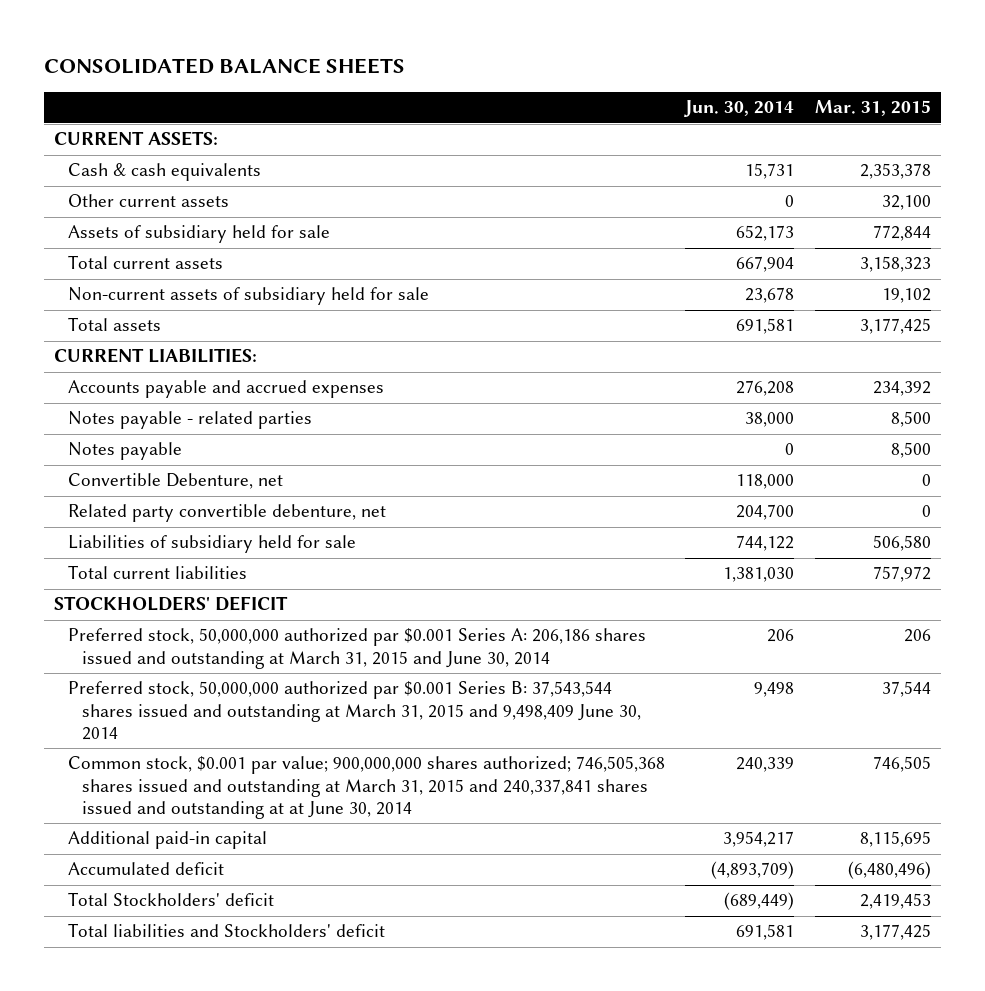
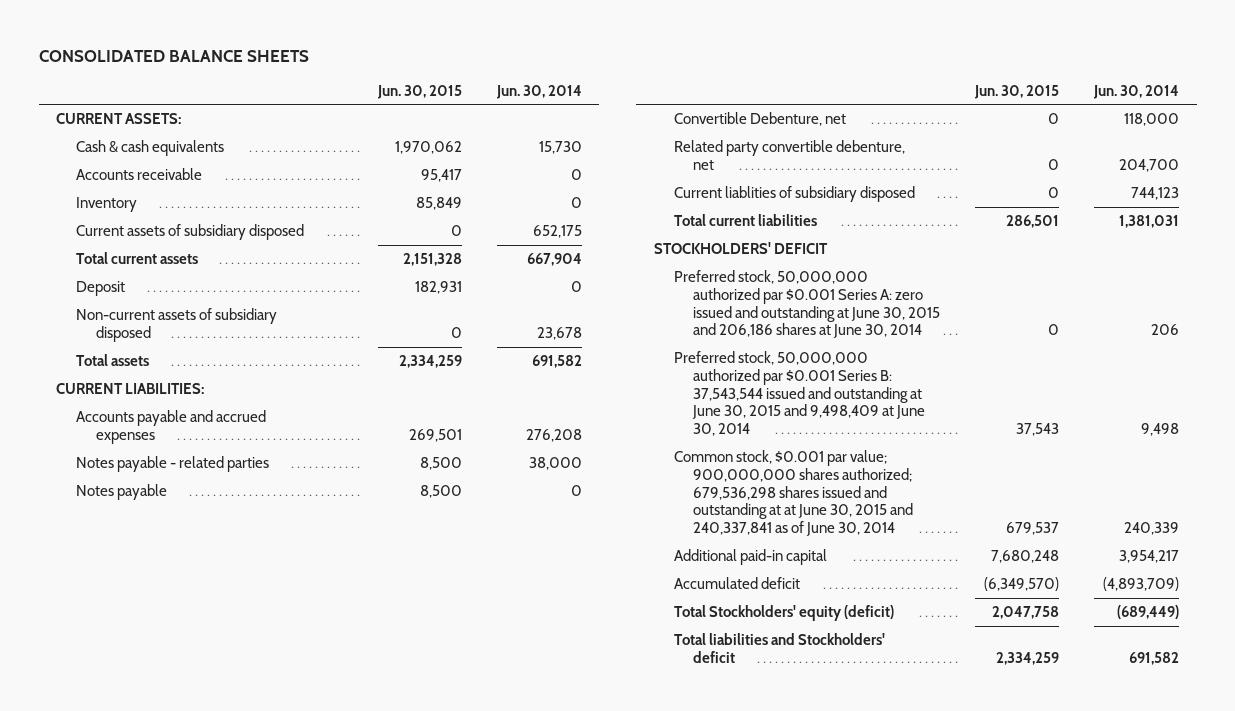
- | Jun. 30, 2014 | Mar. 31, 2015
+ | Jun. 30, 2015 | Jun. 30, 2014
- Cash & cash equivalents | 15,731 | 2,353,378
- Other current assets | 0 | 32,100
- Assets of subsidiary held for sale | 652,173 | 772,844
+ Cash & cash equivalents | 1,970,062 | 15,730
+ Accounts receivable | 95,417 | 0
+ Inventory | 85,849 | 0
+ Current assets of subsidiary disposed | 0 | 652,175
- Non-current assets of subsidiary held for sale | 23,678 | 19,102
- Total assets | 691,581 | 3,177,425
+ Deposit | 182,931 | 0
+ Non-current assets of subsidiary disposed | 0 | 23,678
+ Total assets | 2,334,259 | 691,582
- Liabilities of subsidiary held for sale | 744,122 | 506,580
- Total current liabilities | 1,381,030 | 757,972
+ Current liablities of subsidiary disposed | 0 | 744,123
+ Total current liabilities | 286,501 | 1,381,031
- Preferred stock, 50,000,000 authorized par $0.001 Series A: 206,186 shares issued and outstanding at March 31, 2015 and June 30, 2014 | 206 | 206
- Preferred stock, 50,000,000 authorized par $0.001 Series B: 37,543,544 shares issued and outstanding at March 31, 2015 and 9,498,409 June 30, 2014 | 9,498 | 37,544
- Common stock, $0.001 par value; 900,000,000 shares authorized; 746,505,368 shares issued and outstanding at March 31, 2015 and 240,337,841 shares issued and outstanding at at June 30, 2014 | 240,339 | 746,505
+ Preferred stock, 50,000,000 authorized par $0.001 Series A: zero issued and outstanding at June 30, 2015 and 206,186 shares at June 30, 2014 | 0 | 206
+ Preferred stock, 50,000,000 authorized par $0.001 Series B: 37,543,544 issued and outstanding at June 30, 2015 and 9,498,409 at June 30, 2014 | 37,543 | 9,498
+ Common stock, $0.001 par value; 900,000,000 shares authorized; 679,536,298 shares issued and outstanding at at June 30, 2015 and 240,337,841 as of June 30, 2014 | 679,537 | 240,339
- Total Stockholders' deficit | (689,449) | 2,419,453
- Total liabilities and Stockholders' deficit | 691,581 | 3,177,425
+ Total Stockholders' equity (deficit) | 2,047,758 | (689,449)
+ Total liabilities and Stockholders' deficit | 2,334,259 | 691,582

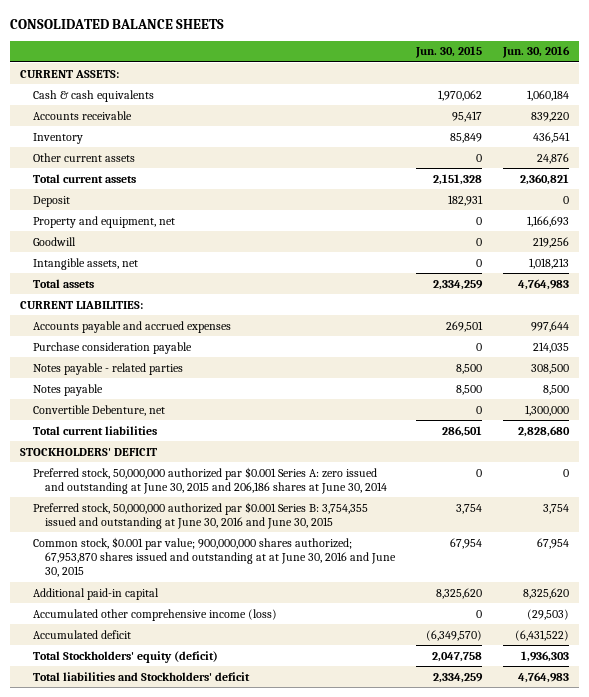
- | Jun. 30, 2015 | Jun. 30, 2014
+ | Jun. 30, 2015 | Jun. 30, 2016
- Current assets of subsidiary disposed | 0 | 652,175
+ Other current assets | 0 | 24,876
- Non-current assets of subsidiary disposed | 0 | 23,678
+ Property and equipment, net | 0 | 1,166,693
+ Goodwill | 0 | 219,256
+ Intangible assets, net | 0 | 1,018,213
+ Purchase consideration payable | 0 | 214,035
- Related party convertible debenture, net | 0 | 204,700
- Current liablities of subsidiary disposed | 0 | 744,123
- Preferred stock, 50,000,000 authorized par $0.001 Series B: 37,543,544 issued and outstanding at June 30, 2015 and 9,498,409 at June 30, 2014 | 37,543 | 9,498
- Common stock, $0.001 par value; 900,000,000 shares authorized; 679,536,298 shares issued and outstanding at at June 30, 2015 and 240,337,841 as of June 30, 2014 | 679,537 | 240,339
- Additional paid-in capital | 7,680,248 | 3,954,217
+ Preferred stock, 50,000,000 authorized par $0.001 Series B: 3,754,355 issued and outstanding at June 30, 2016 and June 30, 2015 | 3,754 | 3,754
+ Common stock, $0.001 par value; 900,000,000 shares authorized; 67,953,870 shares issued and outstanding at at June 30, 2016 and June 30, 2015 | 67,954 | 67,954
+ Additional paid-in capital | 8,325,620 | 8,325,620
+ Accumulated other comprehensive income (loss) | 0 | (29,503)

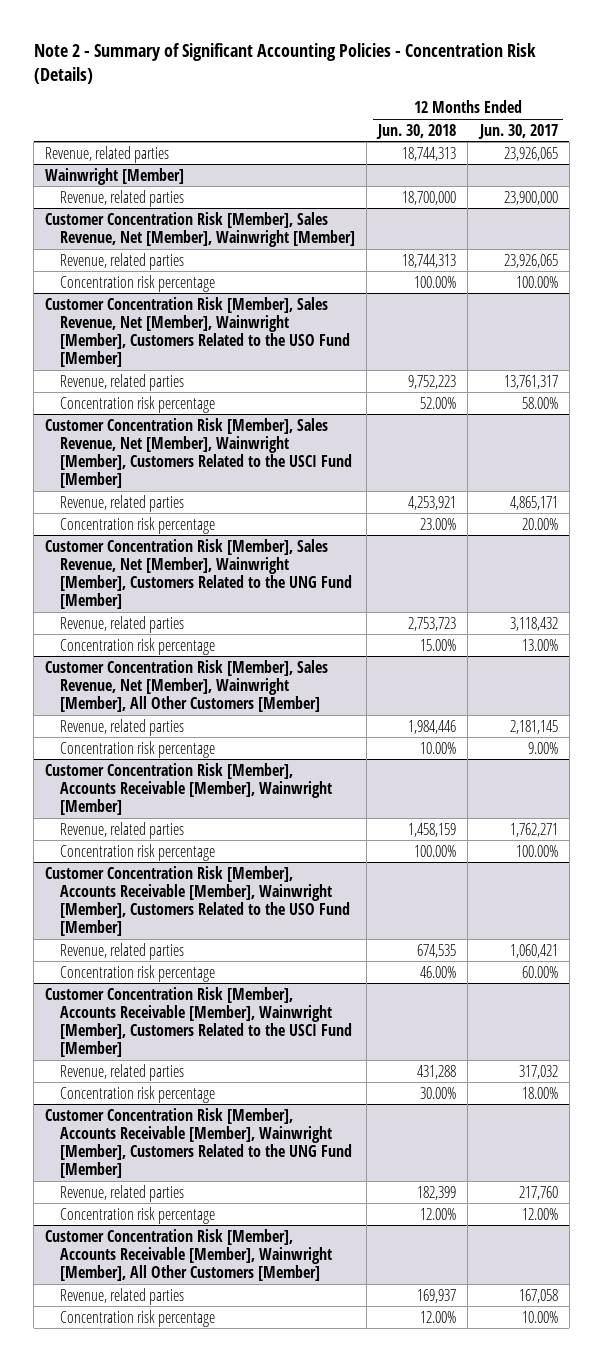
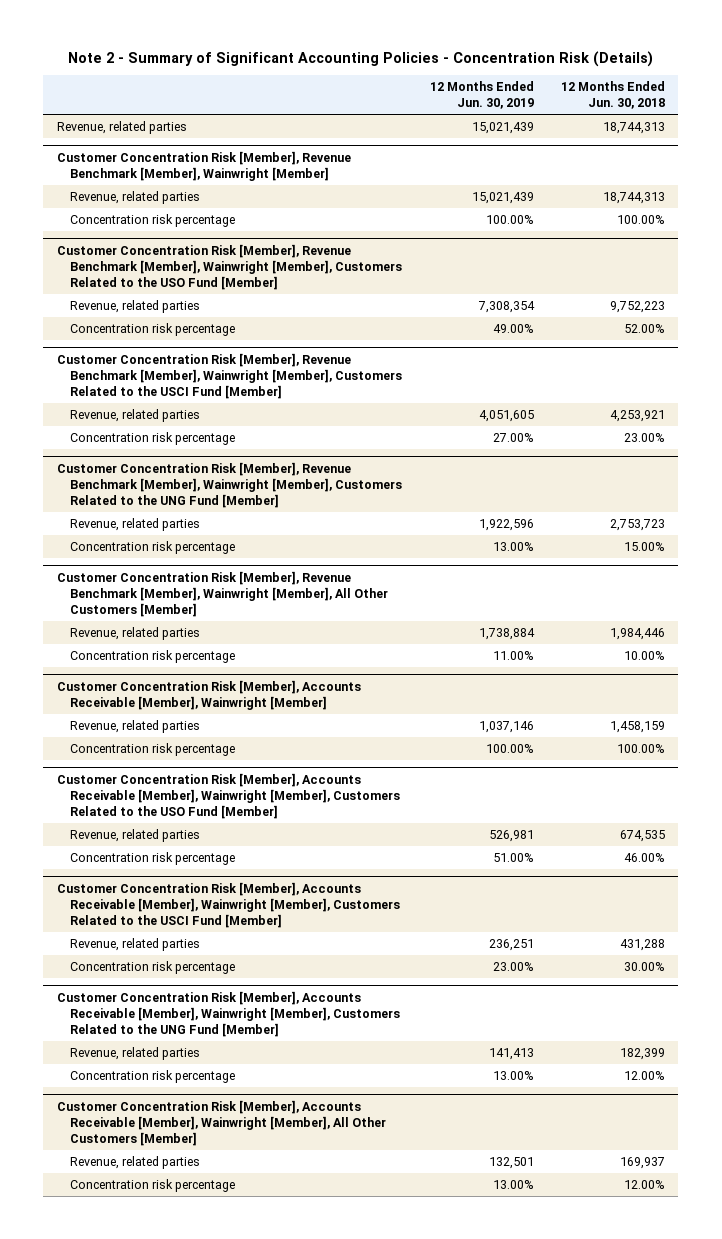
- | 12 Months Ended Jun. 30, 2018 | 12 Months Ended Jun. 30, 2017
+ | 12 Months Ended Jun. 30, 2019 | 12 Months Ended Jun. 30, 2018
- Wainwright [Member]
- Revenue, related parties | 18,700,000 | 23,900,000
- Customer Concentration Risk [Member], Sales Revenue, Net [Member], Wainwright [Member]
+ Customer Concentration Risk [Member], Revenue Benchmark [Member], Wainwright [Member]
- Customer Concentration Risk [Member], Sales Revenue, Net [Member], Wainwright [Member], Customers Related to the USO Fund [Member]
+ Customer Concentration Risk [Member], Revenue Benchmark [Member], Wainwright [Member], Customers Related to the USO Fund [Member]
- Customer Concentration Risk [Member], Sales Revenue, Net [Member], Wainwright [Member], Customers Related to the USCI Fund [Member]
+ Customer Concentration Risk [Member], Revenue Benchmark [Member], Wainwright [Member], Customers Related to the USCI Fund [Member]
- Customer Concentration Risk [Member], Sales Revenue, Net [Member], Wainwright [Member], Customers Related to the UNG Fund [Member]
+ Customer Concentration Risk [Member], Revenue Benchmark [Member], Wainwright [Member], Customers Related to the UNG Fund [Member]
- Customer Concentration Risk [Member], Sales Revenue, Net [Member], Wainwright [Member], All Other Customers [Member]
+ Customer Concentration Risk [Member], Revenue Benchmark [Member], Wainwright [Member], All Other Customers [Member]

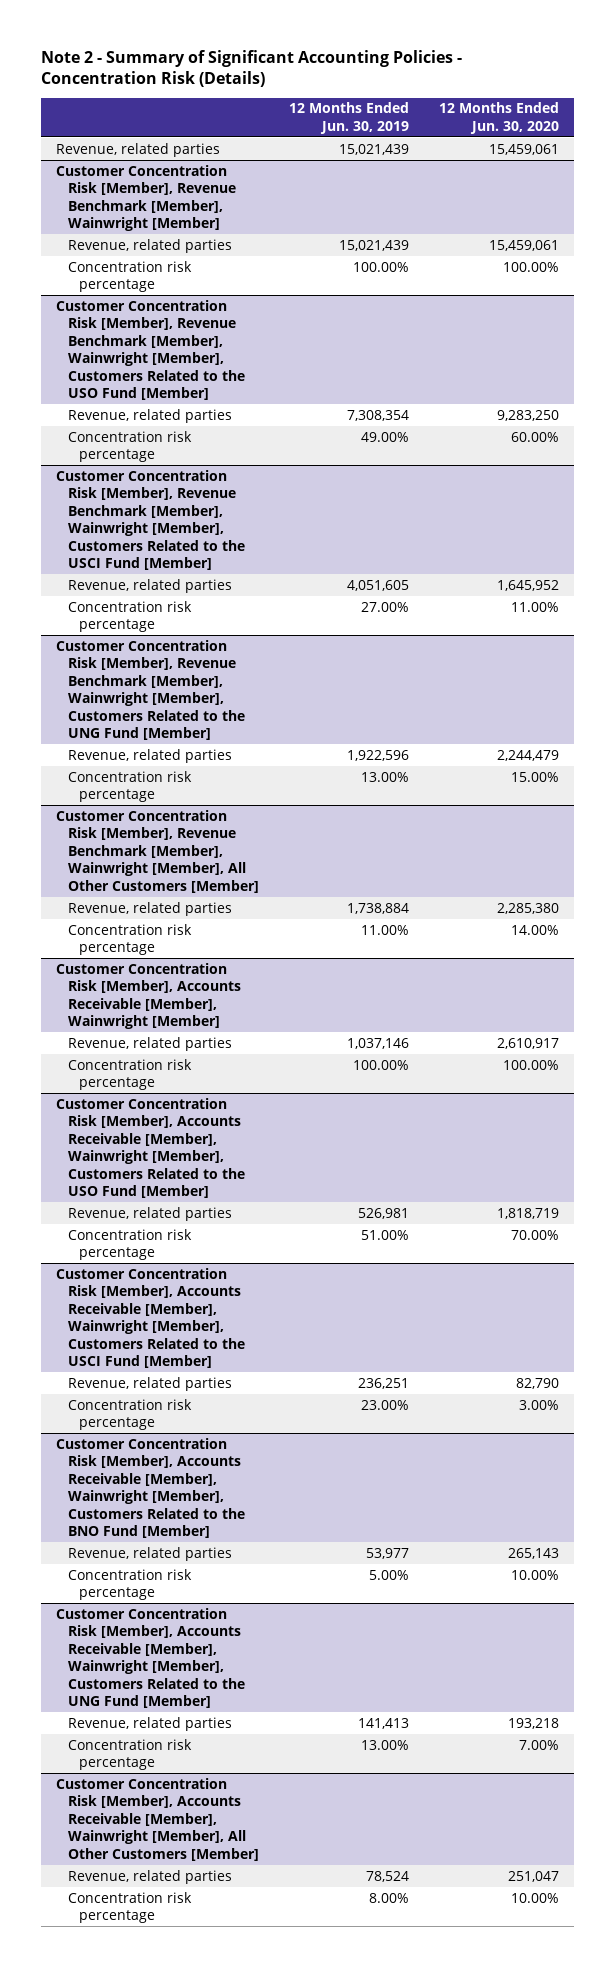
- | 12 Months Ended Jun. 30, 2019 | 12 Months Ended Jun. 30, 2018
+ | 12 Months Ended Jun. 30, 2019 | 12 Months Ended Jun. 30, 2020
+ Customer Concentration Risk [Member], Accounts Receivable [Member], Wainwright [Member], Customers Related to the BNO Fund [Member]
+ Revenue, related parties | 53,977 | 265,143
+ Concentration risk percentage | 5.00% | 10.00%
@ Customer Concentration Risk [Member], Accounts Receivable [Member], Wainwright [Member], All Other Customers [Member]
- Revenue, related parties | 132,501 | 169,937
- Concentration risk percentage | 13.00% | 12.00%
+ Revenue, related parties | 78,524 | 251,047
+ Concentration risk percentage | 8.00% | 10.00%

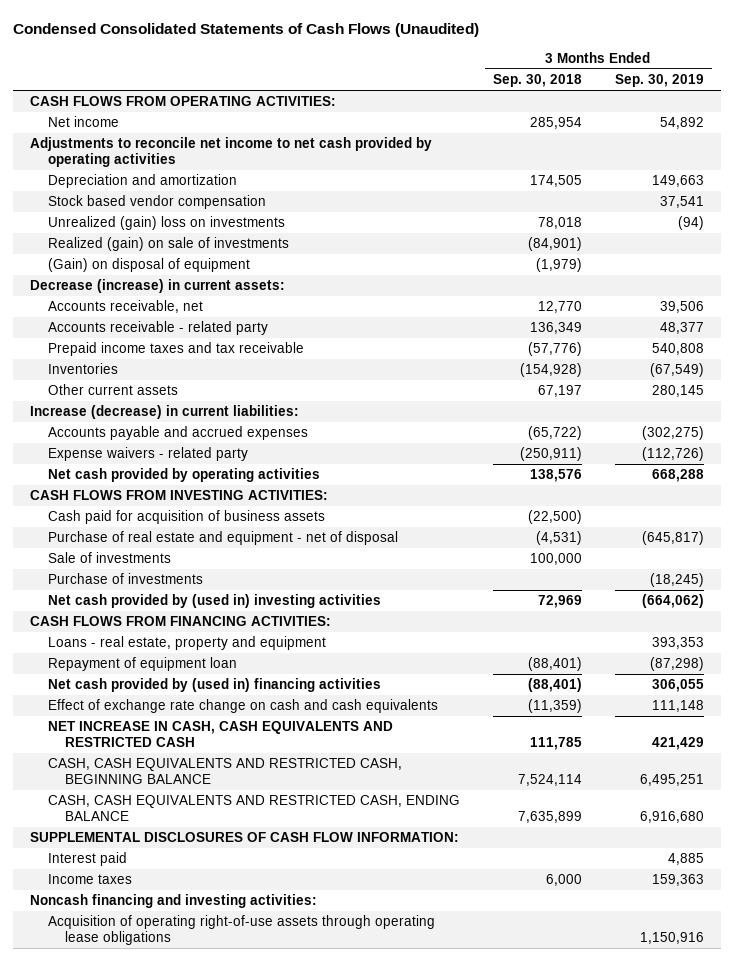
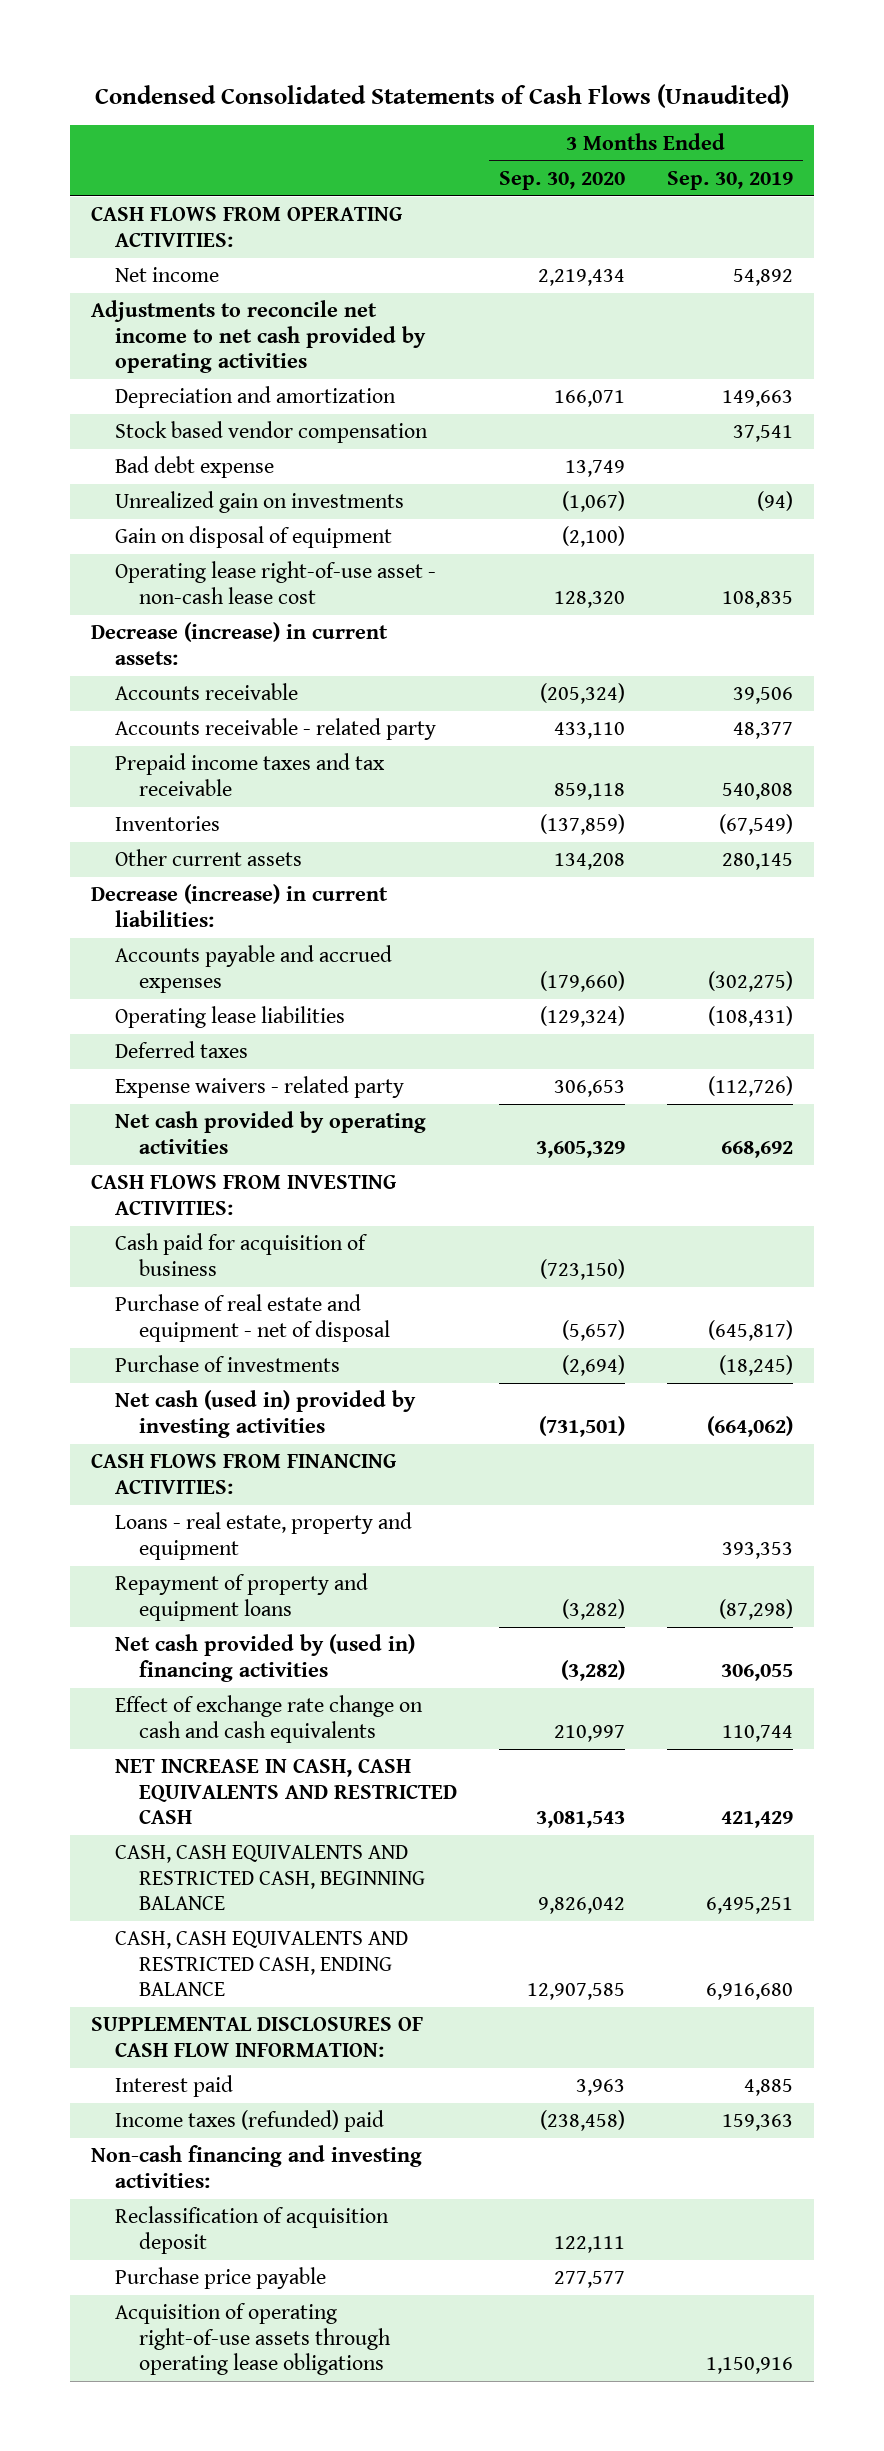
- | 3 Months Ended Sep. 30, 2018 | 3 Months Ended Sep. 30, 2019
+ | 3 Months Ended Sep. 30, 2020 | 3 Months Ended Sep. 30, 2019
- Unrealized (gain) loss on investments | 78,018 | (94)
- Realized (gain) on sale of investments | (84,901) |
- (Gain) on disposal of equipment | (1,979) |
+ Bad debt expense | 13,749 |
+ Unrealized gain on investments | (1,067) | (94)
+ Gain on disposal of equipment | (2,100) |
+ Operating lease right-of-use asset - non-cash lease cost | 128,320 | 108,835
- Accounts receivable, net | 12,770 | 39,506
+ Accounts receivable | (205,324) | 39,506
- Increase (decrease) in current liabilities:
+ Decrease (increase) in current liabilities:
+ Operating lease liabilities | (129,324) | (108,431)
+ Deferred taxes
- Net cash provided by operating activities | 138,576 | 668,288
+ Net cash provided by operating activities | 3,605,329 | 668,692
- Cash paid for acquisition of business assets | (22,500) |
+ Cash paid for acquisition of business | (723,150) |
- Sale of investments | 100,000 |
- Net cash provided by (used in) investing activities | 72,969 | (664,062)
+ Net cash (used in) provided by investing activities | (731,501) | (664,062)
- Repayment of equipment loan | (88,401) | (87,298)
+ Repayment of property and equipment loans | (3,282) | (87,298)
- Effect of exchange rate change on cash and cash equivalents | (11,359) | 111,148
+ Effect of exchange rate change on cash and cash equivalents | 210,997 | 110,744
- Income taxes | 6,000 | 159,363
- Noncash financing and investing activities:
+ Income taxes (refunded) paid | (238,458) | 159,363
+ Non-cash financing and investing activities:
+ Reclassification of acquisition deposit | 122,111 |
+ Purchase price payable | 277,577 |

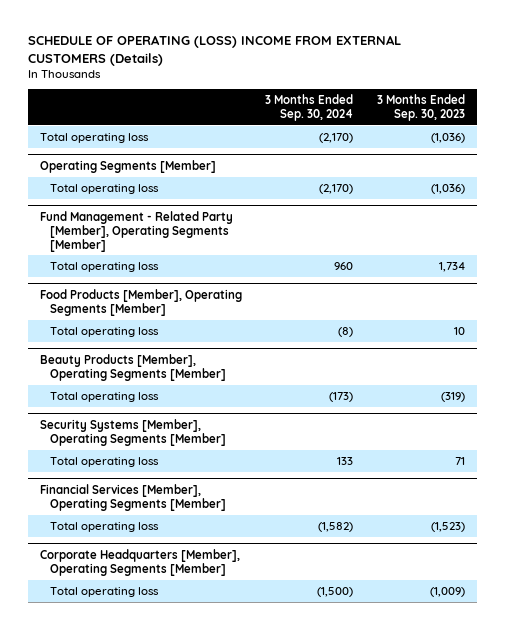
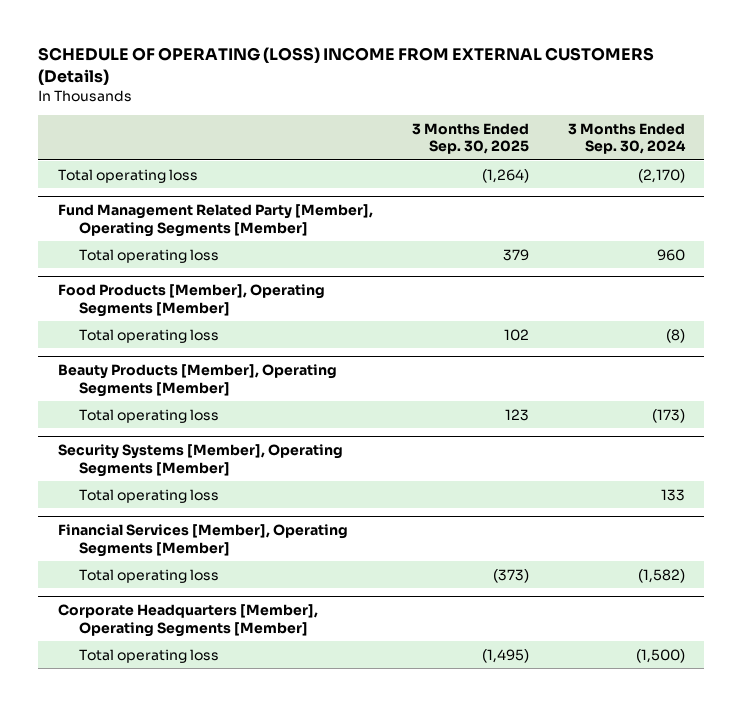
- | 3 Months Ended Sep. 30, 2024 | 3 Months Ended Sep. 30, 2023
+ | 3 Months Ended Sep. 30, 2025 | 3 Months Ended Sep. 30, 2024
- Operating Segments [Member]
- Total operating loss | (2,170) | (1,036)
- Fund Management - Related Party [Member], Operating Segments [Member]
+ Fund Management Related Party [Member], Operating Segments [Member]

